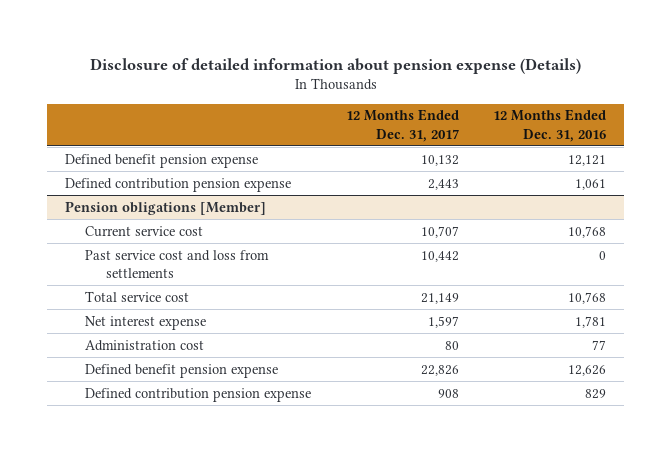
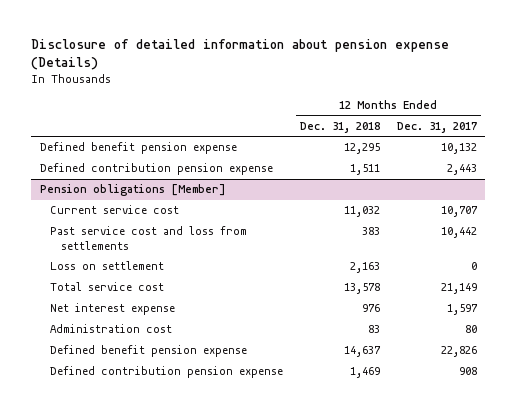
- | 12 Months Ended Dec. 31, 2017 | 12 Months Ended Dec. 31, 2016
+ | 12 Months Ended Dec. 31, 2018 | 12 Months Ended Dec. 31, 2017
@ Pension obligations [Member]
+ Loss on settlement | 2,163 | 0

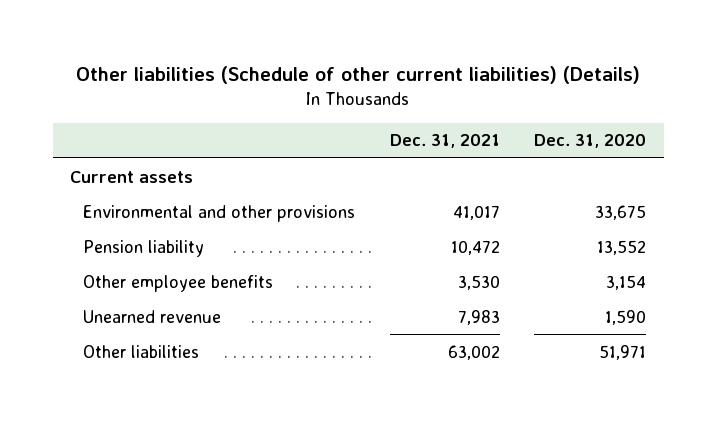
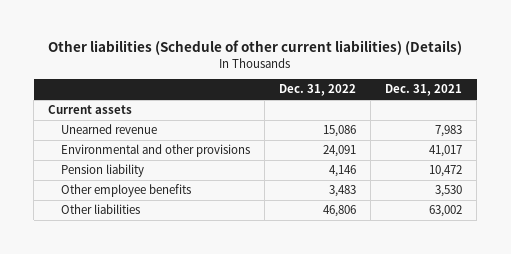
- | Dec. 31, 2021 | Dec. 31, 2020
+ | Dec. 31, 2022 | Dec. 31, 2021
moved up: Unearned revenue | 15,086 | 7,983

